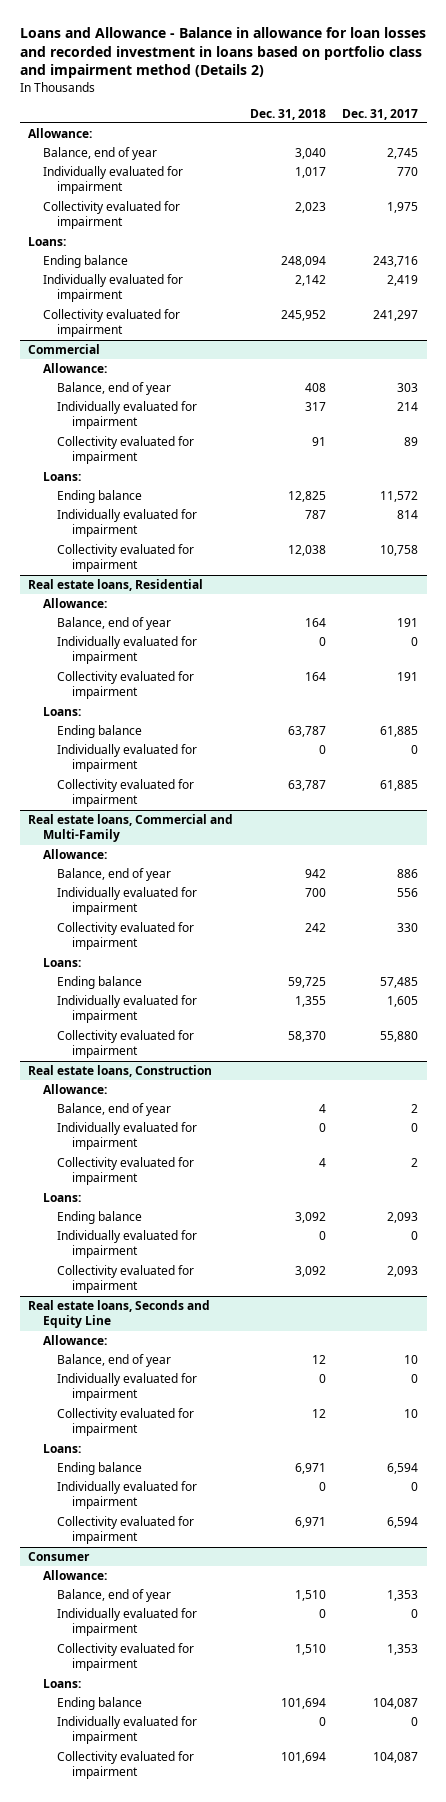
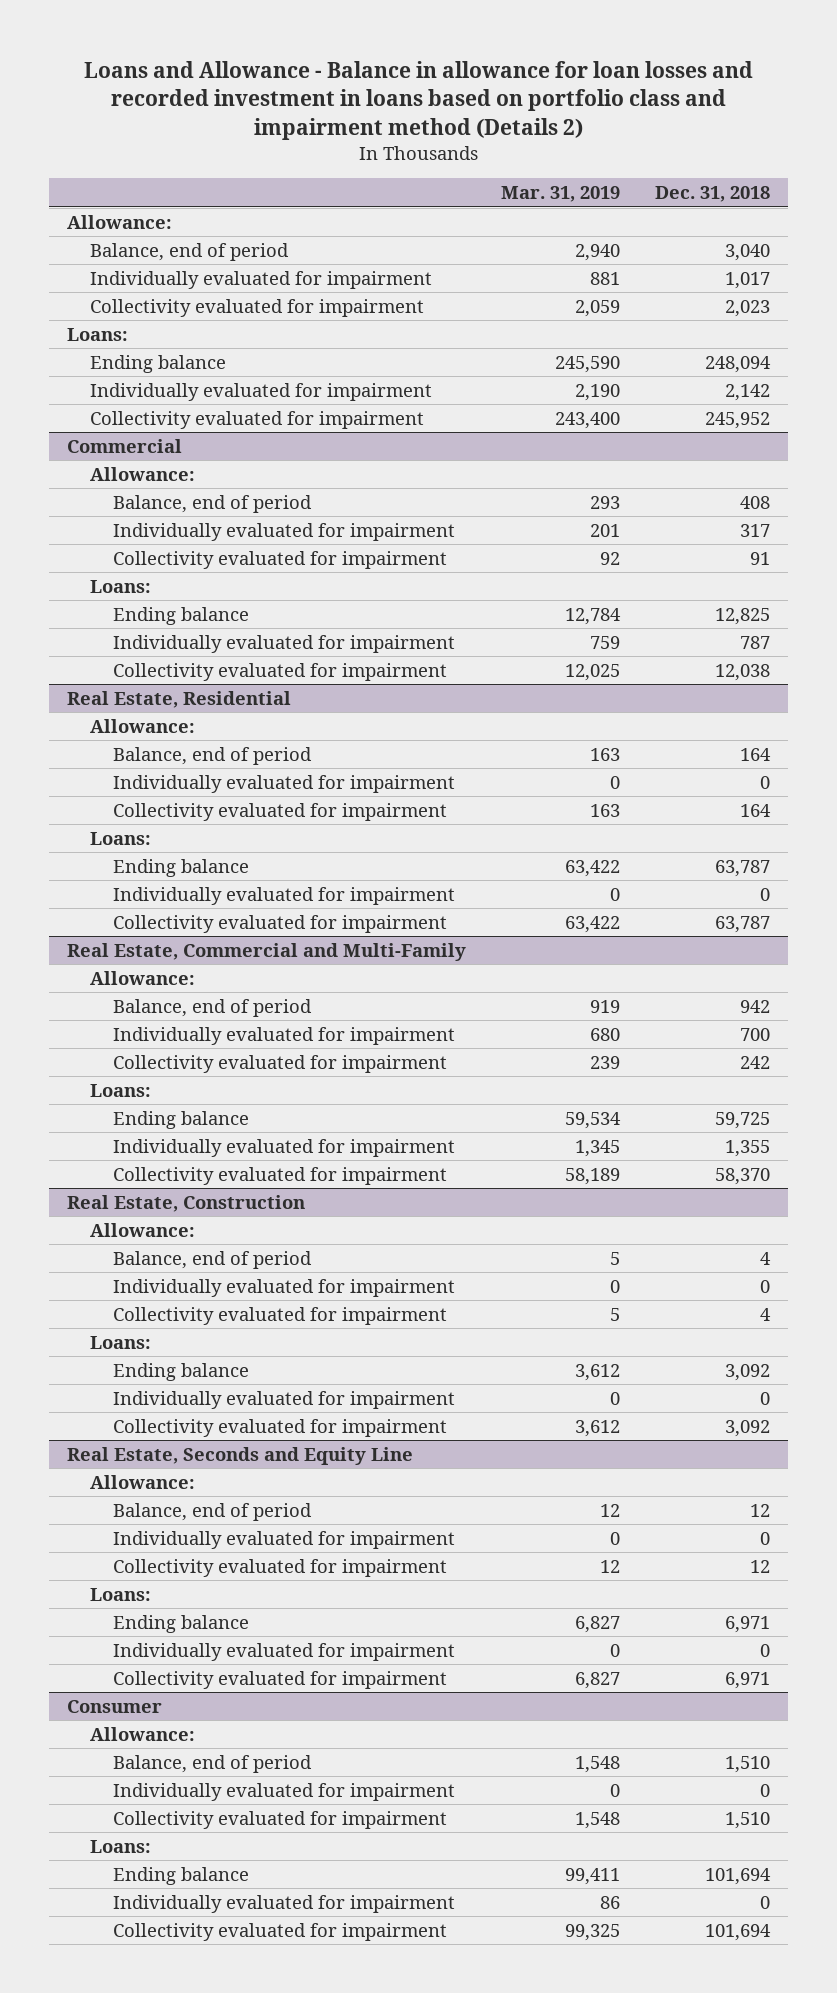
- | Dec. 31, 2018 | Dec. 31, 2017
+ | Mar. 31, 2019 | Dec. 31, 2018
- Balance, end of year | 3,040 | 2,745
+ Balance, end of period | 2,940 | 3,040
@ Commercial
- Balance, end of year | 408 | 303
+ Balance, end of period | 293 | 408
- Real estate loans, Residential
+ Real Estate, Residential
- Balance, end of year | 164 | 191
+ Balance, end of period | 163 | 164
- Real estate loans, Commercial and Multi-Family
+ Real Estate, Commercial and Multi-Family
- Balance, end of year | 942 | 886
+ Balance, end of period | 919 | 942
- Real estate loans, Construction
+ Real Estate, Construction
- Balance, end of year | 4 | 2
+ Balance, end of period | 5 | 4
- Real estate loans, Seconds and Equity Line
+ Real Estate, Seconds and Equity Line
- Balance, end of year | 12 | 10
+ Balance, end of period | 12 | 12
@ Consumer
- Balance, end of year | 1,510 | 1,353
+ Balance, end of period | 1,548 | 1,510

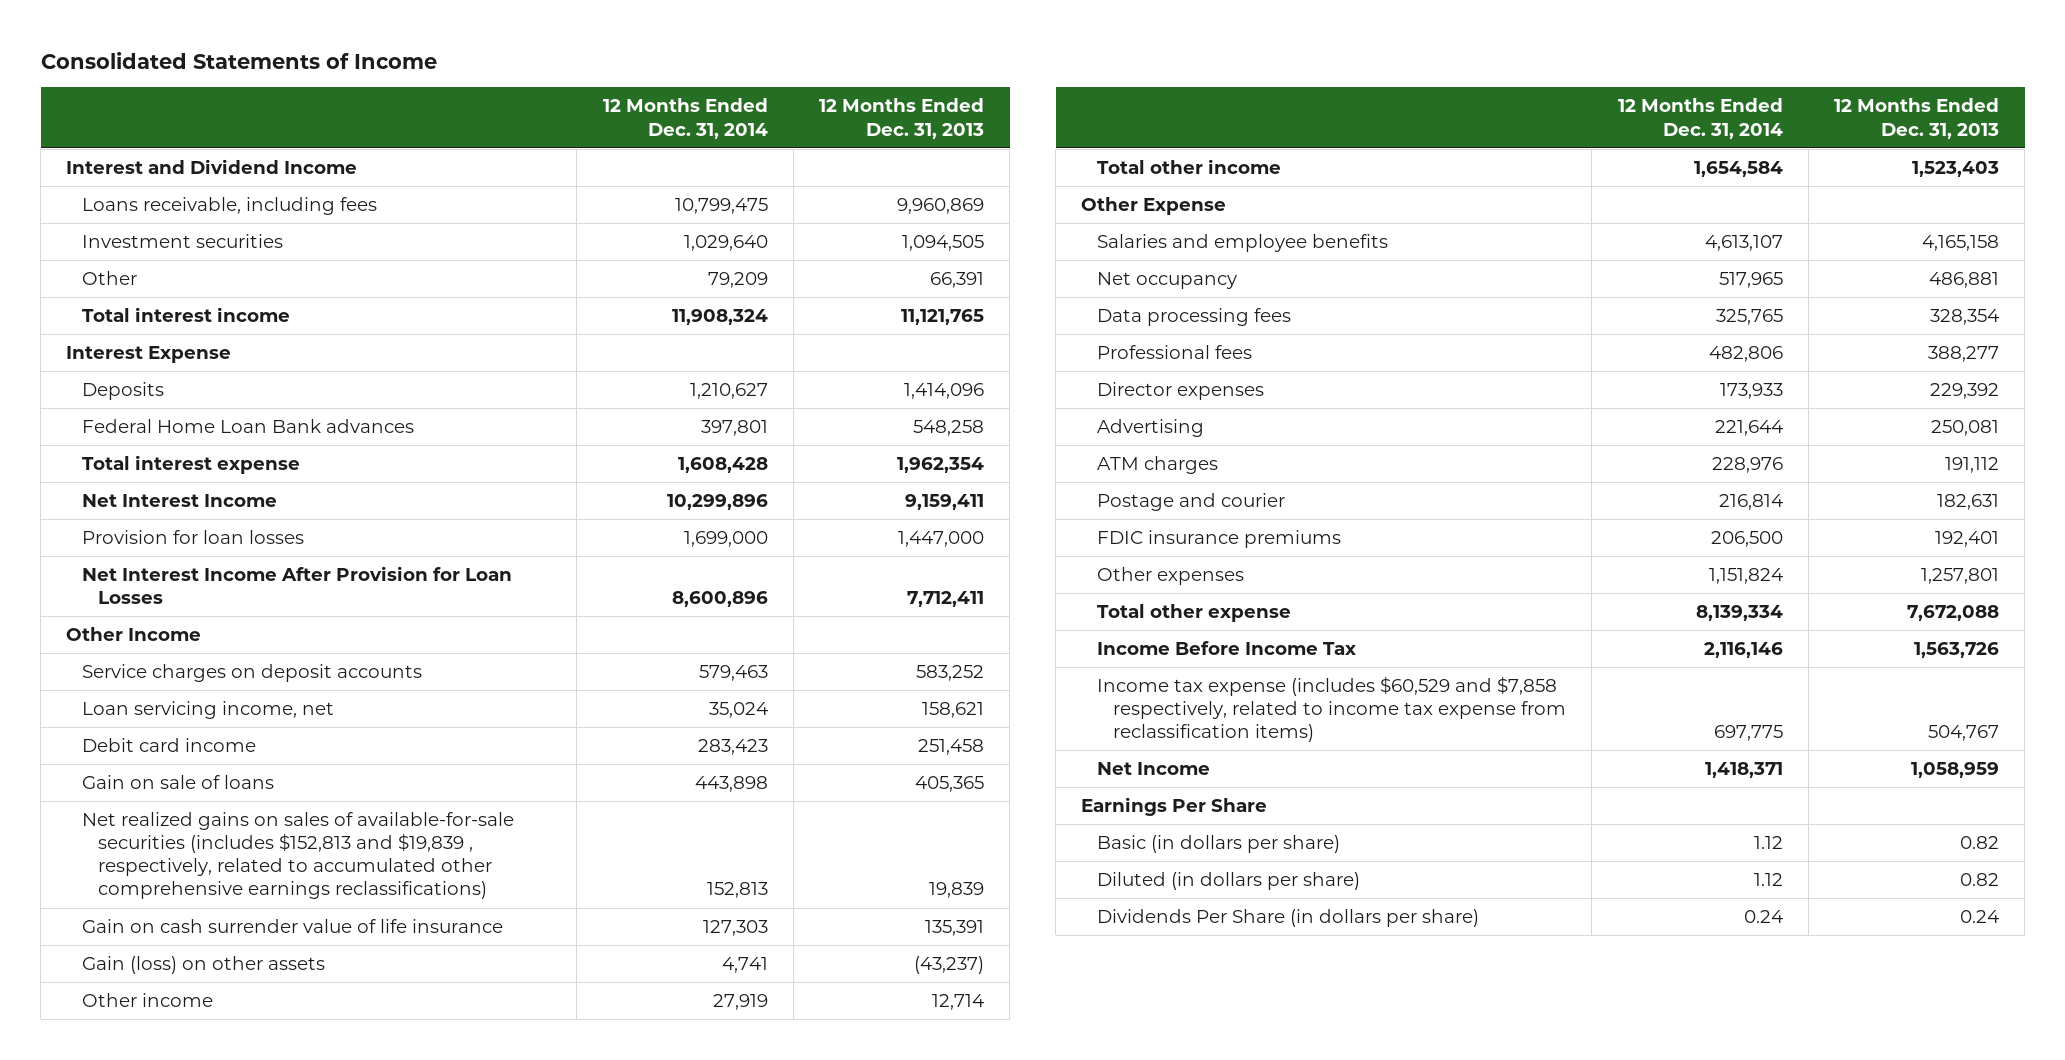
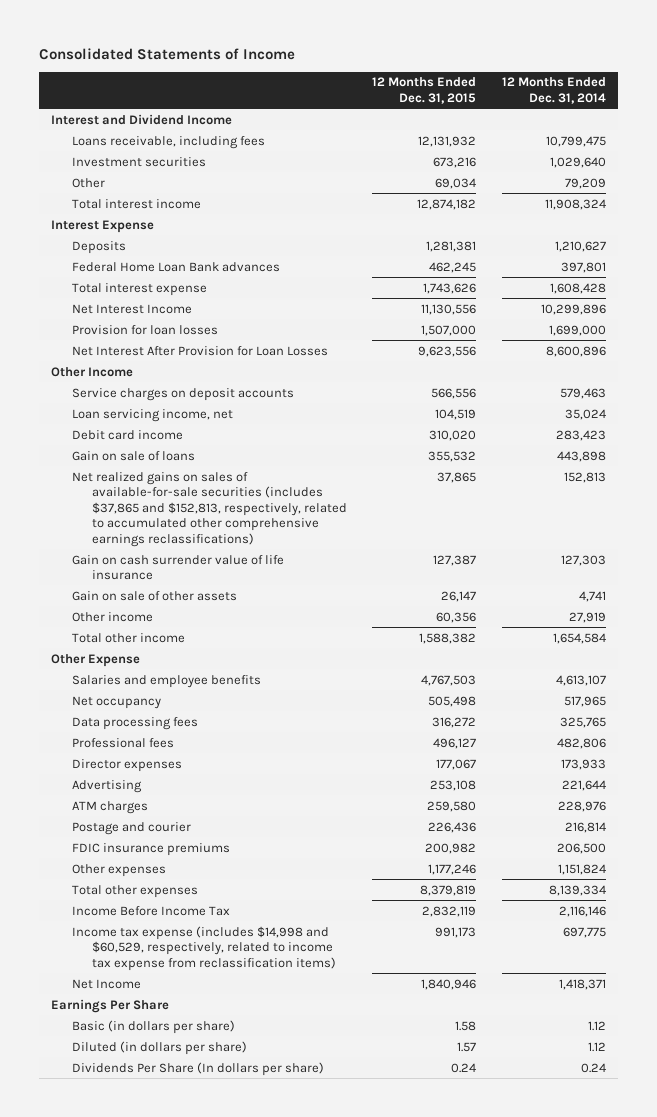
- | 12 Months Ended Dec. 31, 2014 | 12 Months Ended Dec. 31, 2013
+ | 12 Months Ended Dec. 31, 2015 | 12 Months Ended Dec. 31, 2014
- Net Interest Income After Provision for Loan Losses | 8,600,896 | 7,712,411
+ Net Interest After Provision for Loan Losses | 9,623,556 | 8,600,896
- Net realized gains on sales of available-for-sale securities (includes $152,813 and $19,839 , respectively, related to accumulated other comprehensive earnings reclassifications) | 152,813 | 19,839
+ Net realized gains on sales of available-for-sale securities (includes $37,865 and $152,813, respectively, related to accumulated other comprehensive earnings reclassifications) | 37,865 | 152,813
- Gain (loss) on other assets | 4,741 | (43,237)
+ Gain on sale of other assets | 26,147 | 4,741
- Total other expense | 8,139,334 | 7,672,088
+ Total other expenses | 8,379,819 | 8,139,334
- Income tax expense (includes $60,529 and $7,858 respectively, related to income tax expense from reclassification items) | 697,775 | 504,767
+ Income tax expense (includes $14,998 and $60,529, respectively, related to income tax expense from reclassification items) | 991,173 | 697,775
- Dividends Per Share (in dollars per share) | 0.24 | 0.24
+ Dividends Per Share (In dollars per share) | 0.24 | 0.24

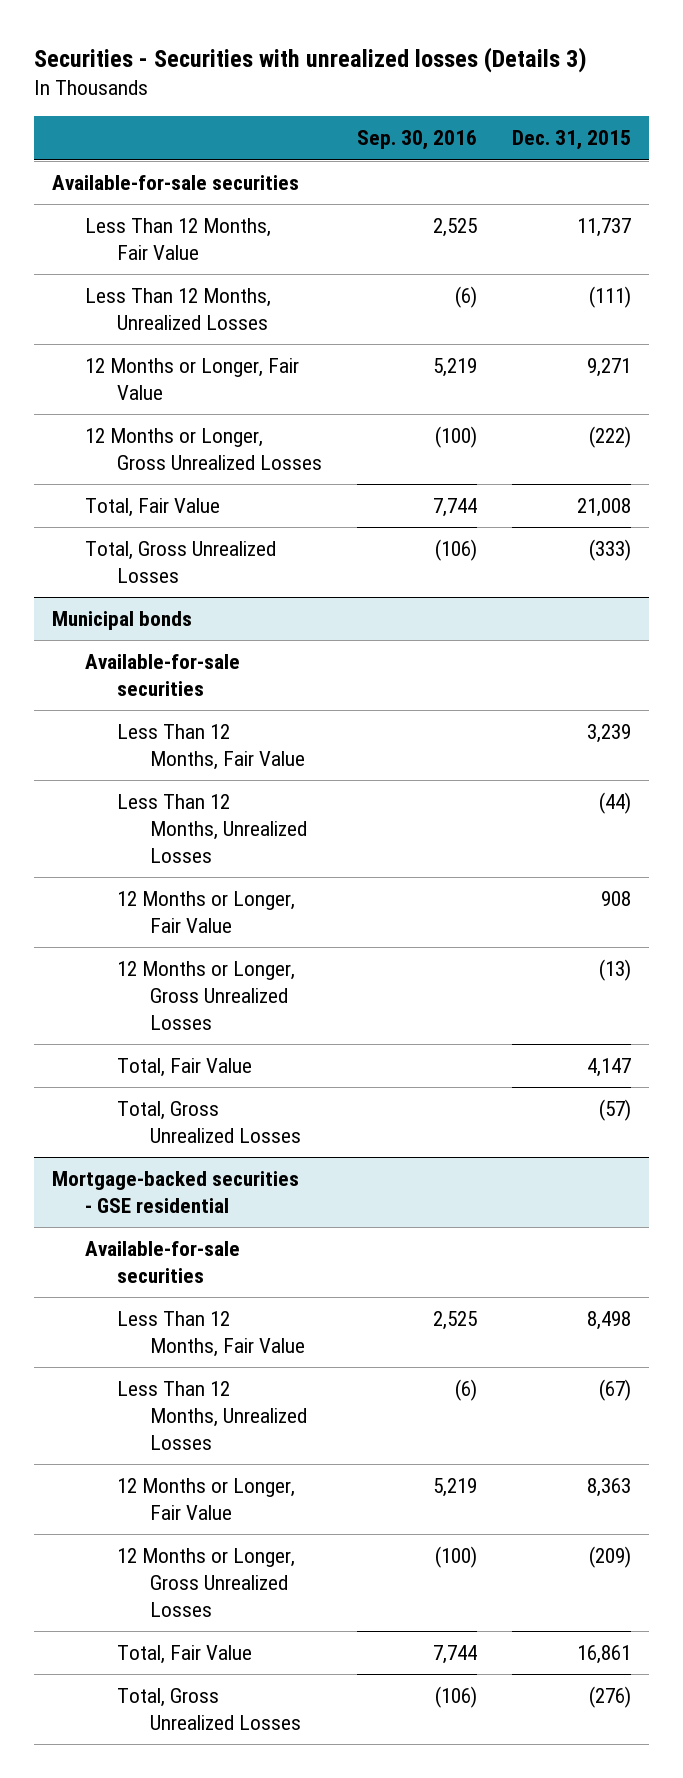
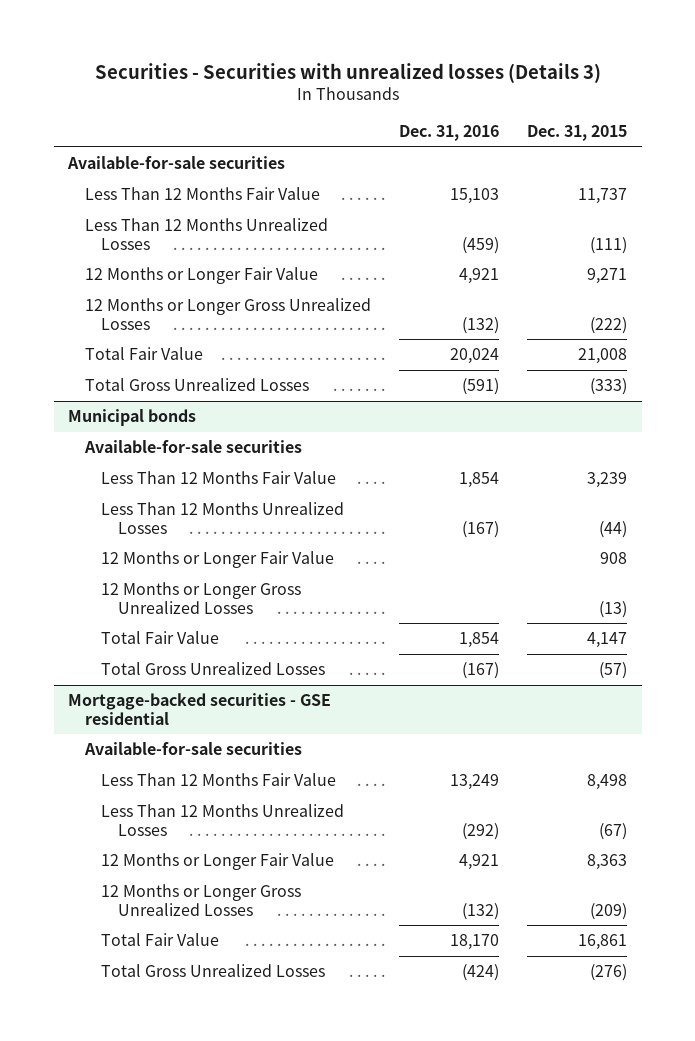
- | Sep. 30, 2016 | Dec. 31, 2015
+ | Dec. 31, 2016 | Dec. 31, 2015
- Less Than 12 Months, Fair Value | 2,525 | 11,737
- Less Than 12 Months, Unrealized Losses | (6) | (111)
- 12 Months or Longer, Fair Value | 5,219 | 9,271
- 12 Months or Longer, Gross Unrealized Losses | (100) | (222)
- Total, Fair Value | 7,744 | 21,008
- Total, Gross Unrealized Losses | (106) | (333)
+ Less Than 12 Months Fair Value | 15,103 | 11,737
+ Less Than 12 Months Unrealized Losses | (459) | (111)
+ 12 Months or Longer Fair Value | 4,921 | 9,271
+ 12 Months or Longer Gross Unrealized Losses | (132) | (222)
+ Total Fair Value | 20,024 | 21,008
+ Total Gross Unrealized Losses | (591) | (333)
@ Municipal bonds
- Less Than 12 Months, Fair Value | | 3,239
- Less Than 12 Months, Unrealized Losses | | (44)
- 12 Months or Longer, Fair Value | | 908
- 12 Months or Longer, Gross Unrealized Losses | | (13)
- Total, Fair Value | | 4,147
- Total, Gross Unrealized Losses | | (57)
+ Less Than 12 Months Fair Value | 1,854 | 3,239
+ Less Than 12 Months Unrealized Losses | (167) | (44)
+ 12 Months or Longer Fair Value | | 908
+ 12 Months or Longer Gross Unrealized Losses | | (13)
+ Total Fair Value | 1,854 | 4,147
+ Total Gross Unrealized Losses | (167) | (57)
@ Mortgage-backed securities - GSE residential
- Less Than 12 Months, Fair Value | 2,525 | 8,498
- Less Than 12 Months, Unrealized Losses | (6) | (67)
- 12 Months or Longer, Fair Value | 5,219 | 8,363
- 12 Months or Longer, Gross Unrealized Losses | (100) | (209)
- Total, Fair Value | 7,744 | 16,861
- Total, Gross Unrealized Losses | (106) | (276)
+ Less Than 12 Months Fair Value | 13,249 | 8,498
+ Less Than 12 Months Unrealized Losses | (292) | (67)
+ 12 Months or Longer Fair Value | 4,921 | 8,363
+ 12 Months or Longer Gross Unrealized Losses | (132) | (209)
+ Total Fair Value | 18,170 | 16,861
+ Total Gross Unrealized Losses | (424) | (276)

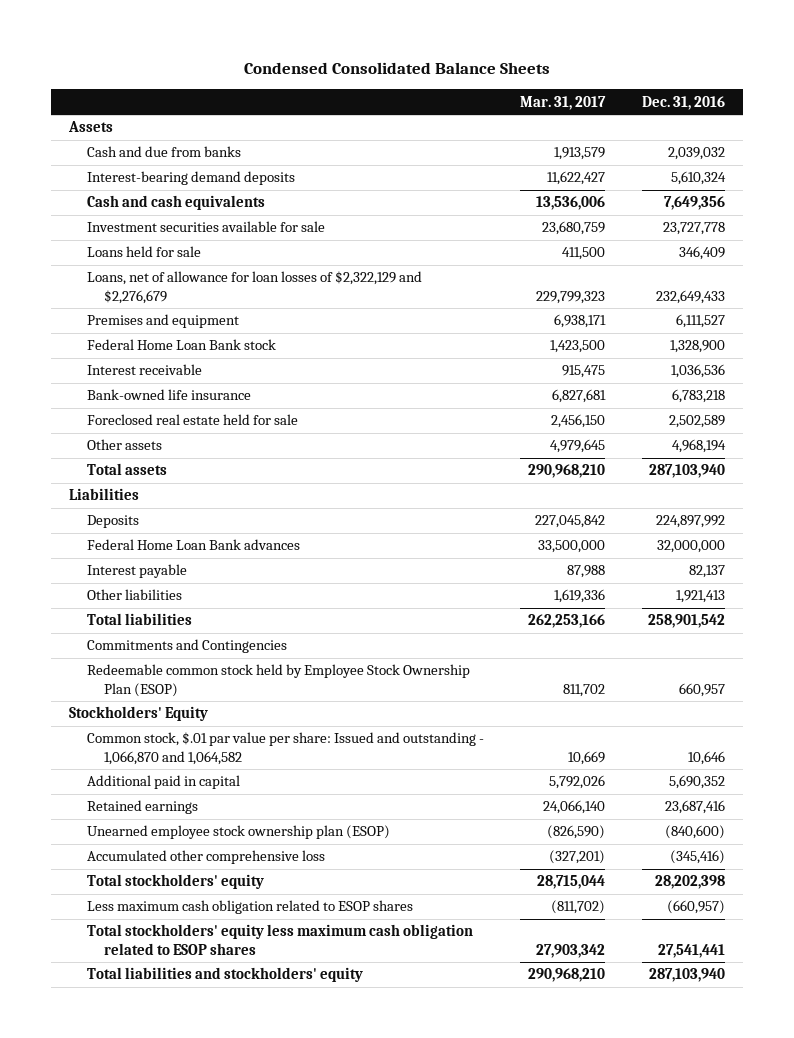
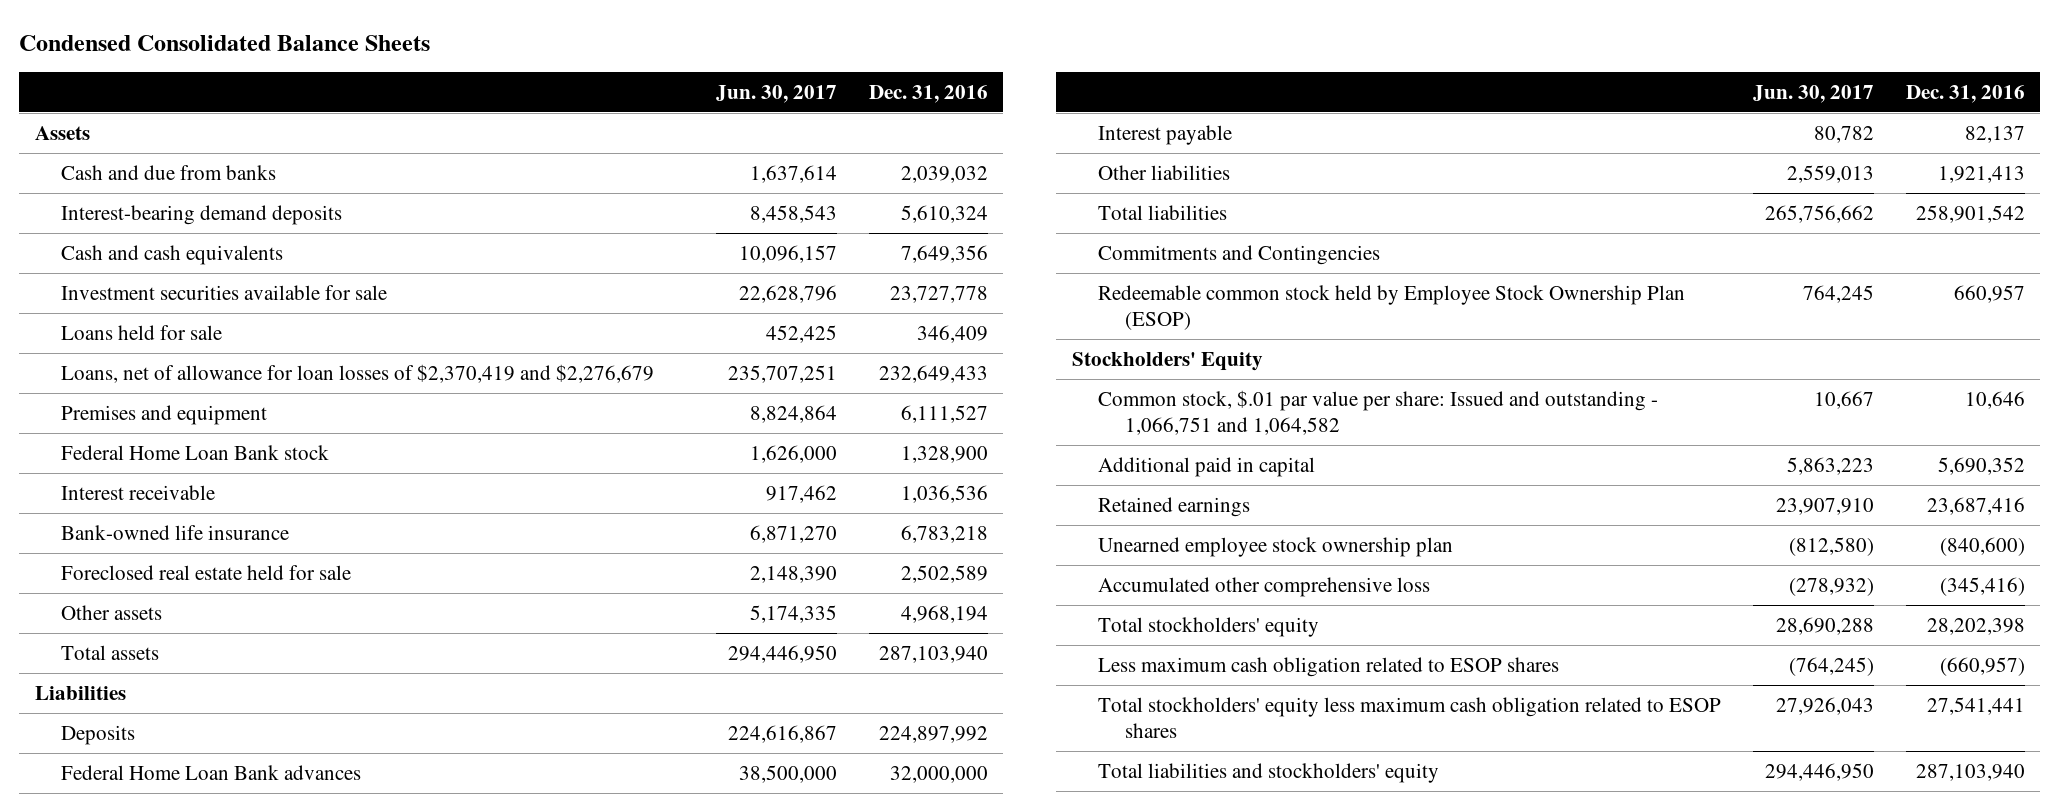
- | Mar. 31, 2017 | Dec. 31, 2016
+ | Jun. 30, 2017 | Dec. 31, 2016
- Loans, net of allowance for loan losses of $2,322,129 and $2,276,679 | 229,799,323 | 232,649,433
+ Loans, net of allowance for loan losses of $2,370,419 and $2,276,679 | 235,707,251 | 232,649,433
- Common stock, $.01 par value per share: Issued and outstanding - 1,066,870 and 1,064,582 | 10,669 | 10,646
+ Common stock, $.01 par value per share: Issued and outstanding - 1,066,751 and 1,064,582 | 10,667 | 10,646
- Unearned employee stock ownership plan (ESOP) | (826,590) | (840,600)
+ Unearned employee stock ownership plan | (812,580) | (840,600)

